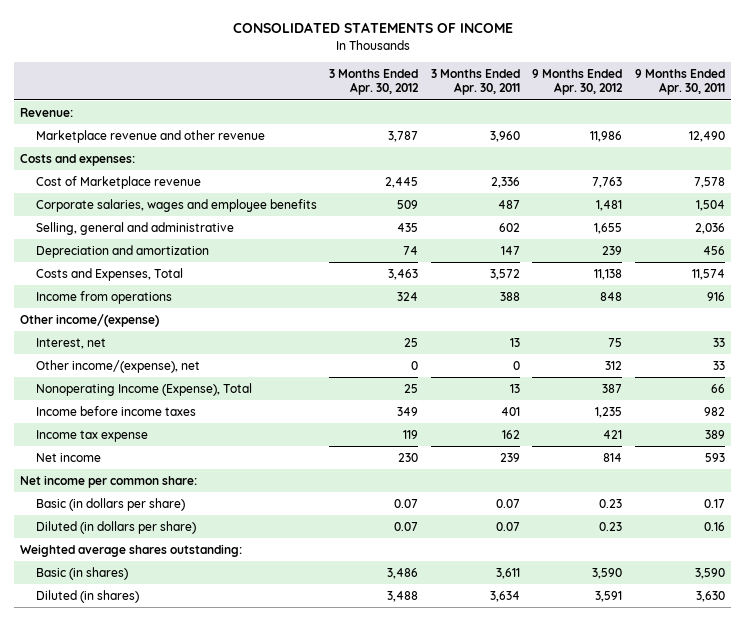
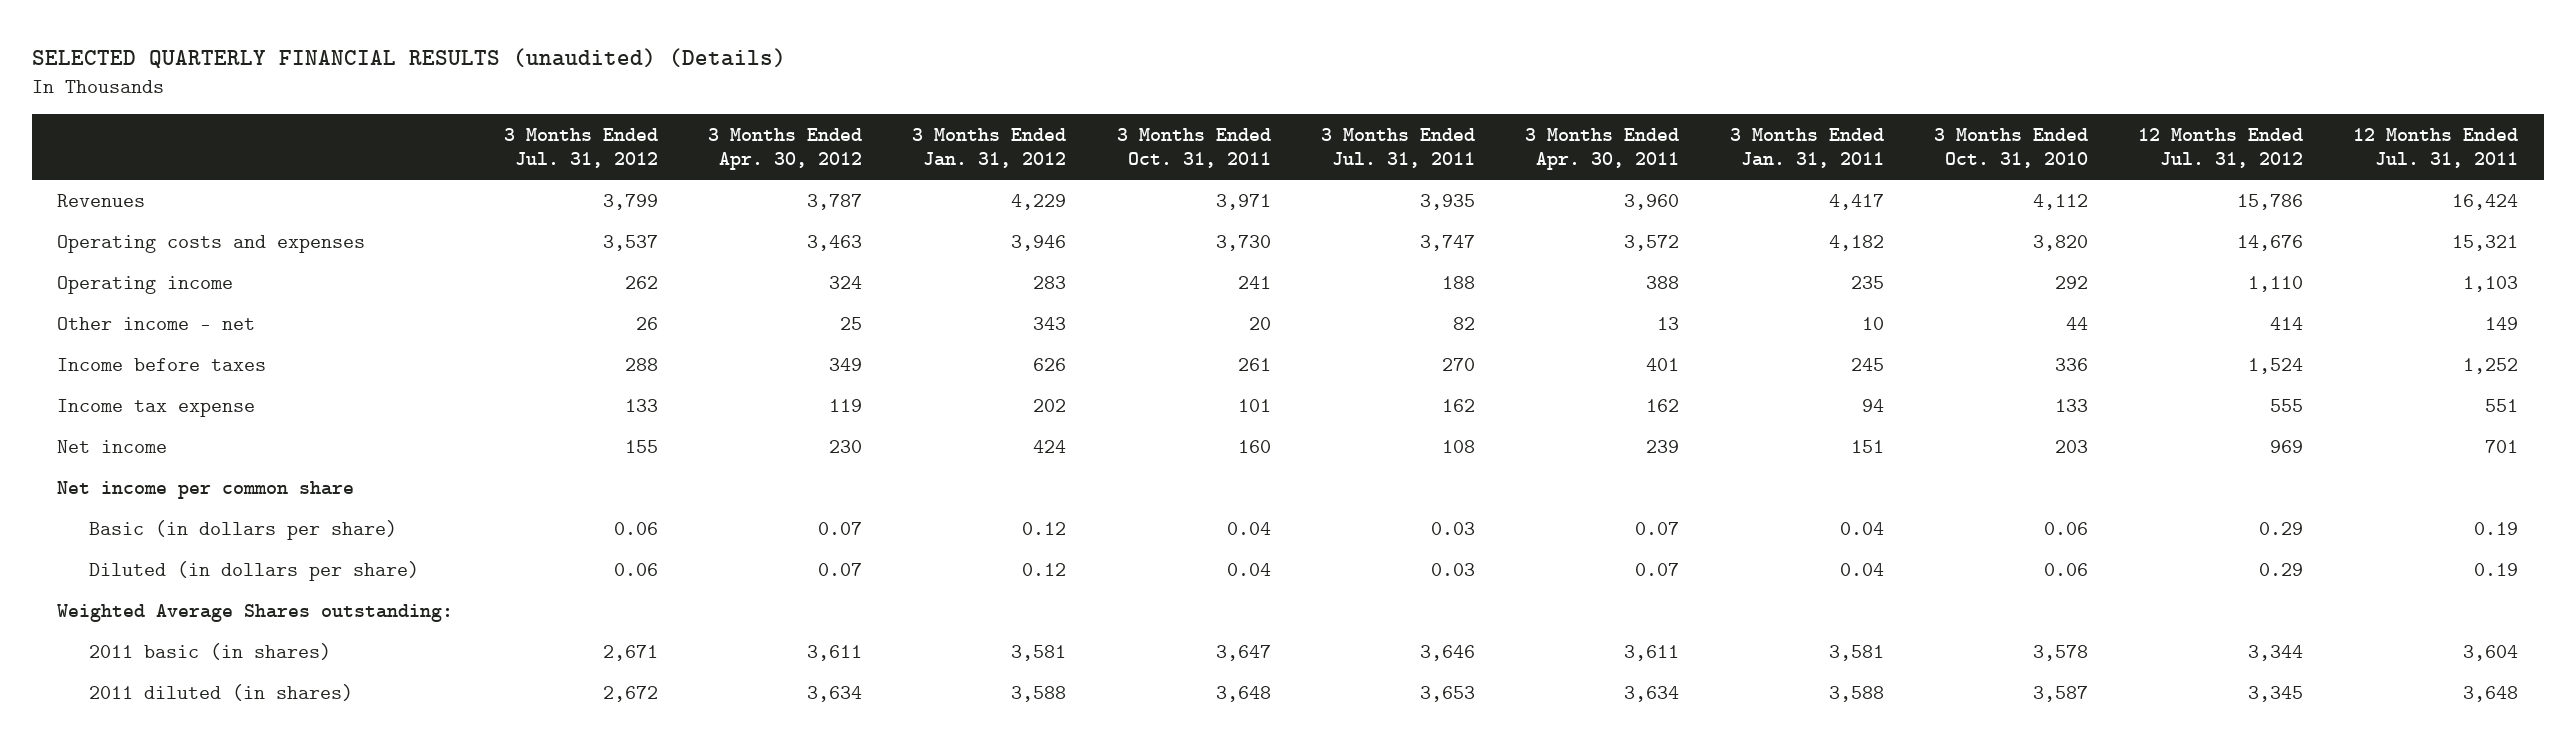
- CONSOLIDATED STATEMENTS OF INCOME
+ SELECTED QUARTERLY FINANCIAL RESULTS (unaudited) (Details)
- | 3 Months Ended Apr. 30, 2012 | 3 Months Ended Apr. 30, 2011 | 9 Months Ended Apr. 30, 2012 | 9 Months Ended Apr. 30, 2011
+ | 3 Months Ended Jul. 31, 2012 | 3 Months Ended Apr. 30, 2012 | 3 Months Ended Jan. 31, 2012 | 3 Months Ended Oct. 31, 2011 | 3 Months Ended Jul. 31, 2011 | 3 Months Ended Apr. 30, 2011 | 3 Months Ended Jan. 31, 2011 | 3 Months Ended Oct. 31, 2010 | 12 Months Ended Jul. 31, 2012 | 12 Months Ended Jul. 31, 2011
- Revenue:
- Marketplace revenue and other revenue | 3,787 | 3,960 | 11,986 | 12,490
- Costs and expenses:
- Cost of Marketplace revenue | 2,445 | 2,336 | 7,763 | 7,578
- Corporate salaries, wages and employee benefits | 509 | 487 | 1,481 | 1,504
- Selling, general and administrative | 435 | 602 | 1,655 | 2,036
- Depreciation and amortization | 74 | 147 | 239 | 456
- Costs and Expenses, Total | 3,463 | 3,572 | 11,138 | 11,574
- Income from operations | 324 | 388 | 848 | 916
- Other income/(expense)
- Interest, net | 25 | 13 | 75 | 33
- Other income/(expense), net | 0 | 0 | 312 | 33
- Nonoperating Income (Expense), Total | 25 | 13 | 387 | 66
- Income before income taxes | 349 | 401 | 1,235 | 982
+ Revenues | 3,799 | 3,787 | 4,229 | 3,971 | 3,935 | 3,960 | 4,417 | 4,112 | 15,786 | 16,424
+ Operating costs and expenses | 3,537 | 3,463 | 3,946 | 3,730 | 3,747 | 3,572 | 4,182 | 3,820 | 14,676 | 15,321
+ Operating income | 262 | 324 | 283 | 241 | 188 | 388 | 235 | 292 | 1,110 | 1,103
+ Other income - net | 26 | 25 | 343 | 20 | 82 | 13 | 10 | 44 | 414 | 149
+ Income before taxes | 288 | 349 | 626 | 261 | 270 | 401 | 245 | 336 | 1,524 | 1,252
- Net income per common share:
+ Net income per common share
- Weighted average shares outstanding:
- Basic (in shares) | 3,486 | 3,611 | 3,590 | 3,590
- Diluted (in shares) | 3,488 | 3,634 | 3,591 | 3,630
+ Weighted Average Shares outstanding:
+ 2011 basic (in shares) | 2,671 | 3,611 | 3,581 | 3,647 | 3,646 | 3,611 | 3,581 | 3,578 | 3,344 | 3,604
+ 2011 diluted (in shares) | 2,672 | 3,634 | 3,588 | 3,648 | 3,653 | 3,634 | 3,588 | 3,587 | 3,345 | 3,648

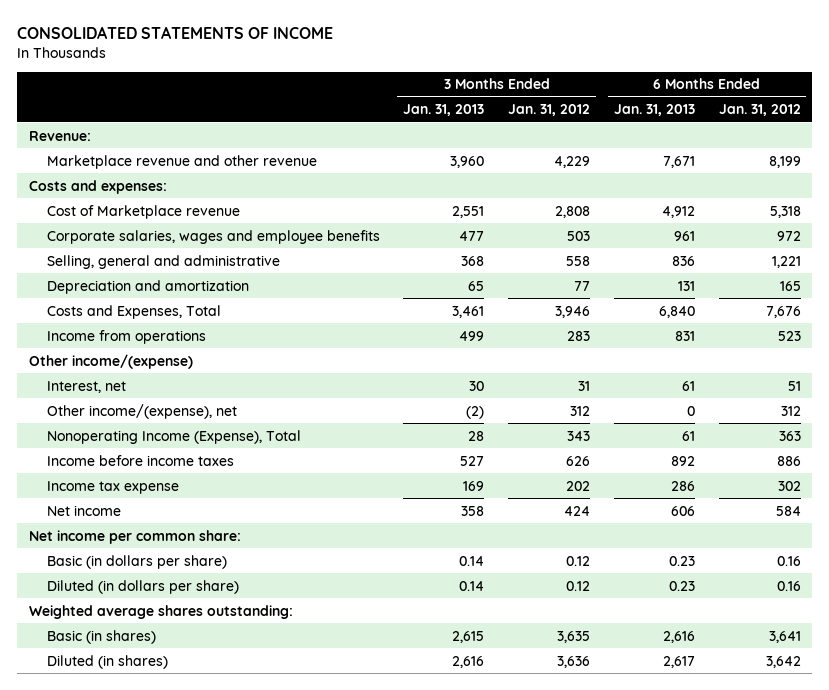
- SELECTED QUARTERLY FINANCIAL RESULTS (unaudited) (Details)
+ CONSOLIDATED STATEMENTS OF INCOME
- | 3 Months Ended Jul. 31, 2012 | 3 Months Ended Apr. 30, 2012 | 3 Months Ended Jan. 31, 2012 | 3 Months Ended Oct. 31, 2011 | 3 Months Ended Jul. 31, 2011 | 3 Months Ended Apr. 30, 2011 | 3 Months Ended Jan. 31, 2011 | 3 Months Ended Oct. 31, 2010 | 12 Months Ended Jul. 31, 2012 | 12 Months Ended Jul. 31, 2011
+ | 3 Months Ended Jan. 31, 2013 | 3 Months Ended Jan. 31, 2012 | 6 Months Ended Jan. 31, 2013 | 6 Months Ended Jan. 31, 2012
- Revenues | 3,799 | 3,787 | 4,229 | 3,971 | 3,935 | 3,960 | 4,417 | 4,112 | 15,786 | 16,424
- Operating costs and expenses | 3,537 | 3,463 | 3,946 | 3,730 | 3,747 | 3,572 | 4,182 | 3,820 | 14,676 | 15,321
- Operating income | 262 | 324 | 283 | 241 | 188 | 388 | 235 | 292 | 1,110 | 1,103
- Other income - net | 26 | 25 | 343 | 20 | 82 | 13 | 10 | 44 | 414 | 149
- Income before taxes | 288 | 349 | 626 | 261 | 270 | 401 | 245 | 336 | 1,524 | 1,252
+ Revenue:
+ Marketplace revenue and other revenue | 3,960 | 4,229 | 7,671 | 8,199
+ Costs and expenses:
+ Cost of Marketplace revenue | 2,551 | 2,808 | 4,912 | 5,318
+ Corporate salaries, wages and employee benefits | 477 | 503 | 961 | 972
+ Selling, general and administrative | 368 | 558 | 836 | 1,221
+ Depreciation and amortization | 65 | 77 | 131 | 165
+ Costs and Expenses, Total | 3,461 | 3,946 | 6,840 | 7,676
+ Income from operations | 499 | 283 | 831 | 523
+ Other income/(expense)
+ Interest, net | 30 | 31 | 61 | 51
+ Other income/(expense), net | (2) | 312 | 0 | 312
+ Nonoperating Income (Expense), Total | 28 | 343 | 61 | 363
+ Income before income taxes | 527 | 626 | 892 | 886
- Net income per common share
+ Net income per common share:
- Weighted Average Shares outstanding:
- 2011 basic (in shares) | 2,671 | 3,611 | 3,581 | 3,647 | 3,646 | 3,611 | 3,581 | 3,578 | 3,344 | 3,604
- 2011 diluted (in shares) | 2,672 | 3,634 | 3,588 | 3,648 | 3,653 | 3,634 | 3,588 | 3,587 | 3,345 | 3,648
+ Weighted average shares outstanding:
+ Basic (in shares) | 2,615 | 3,635 | 2,616 | 3,641
+ Diluted (in shares) | 2,616 | 3,636 | 2,617 | 3,642

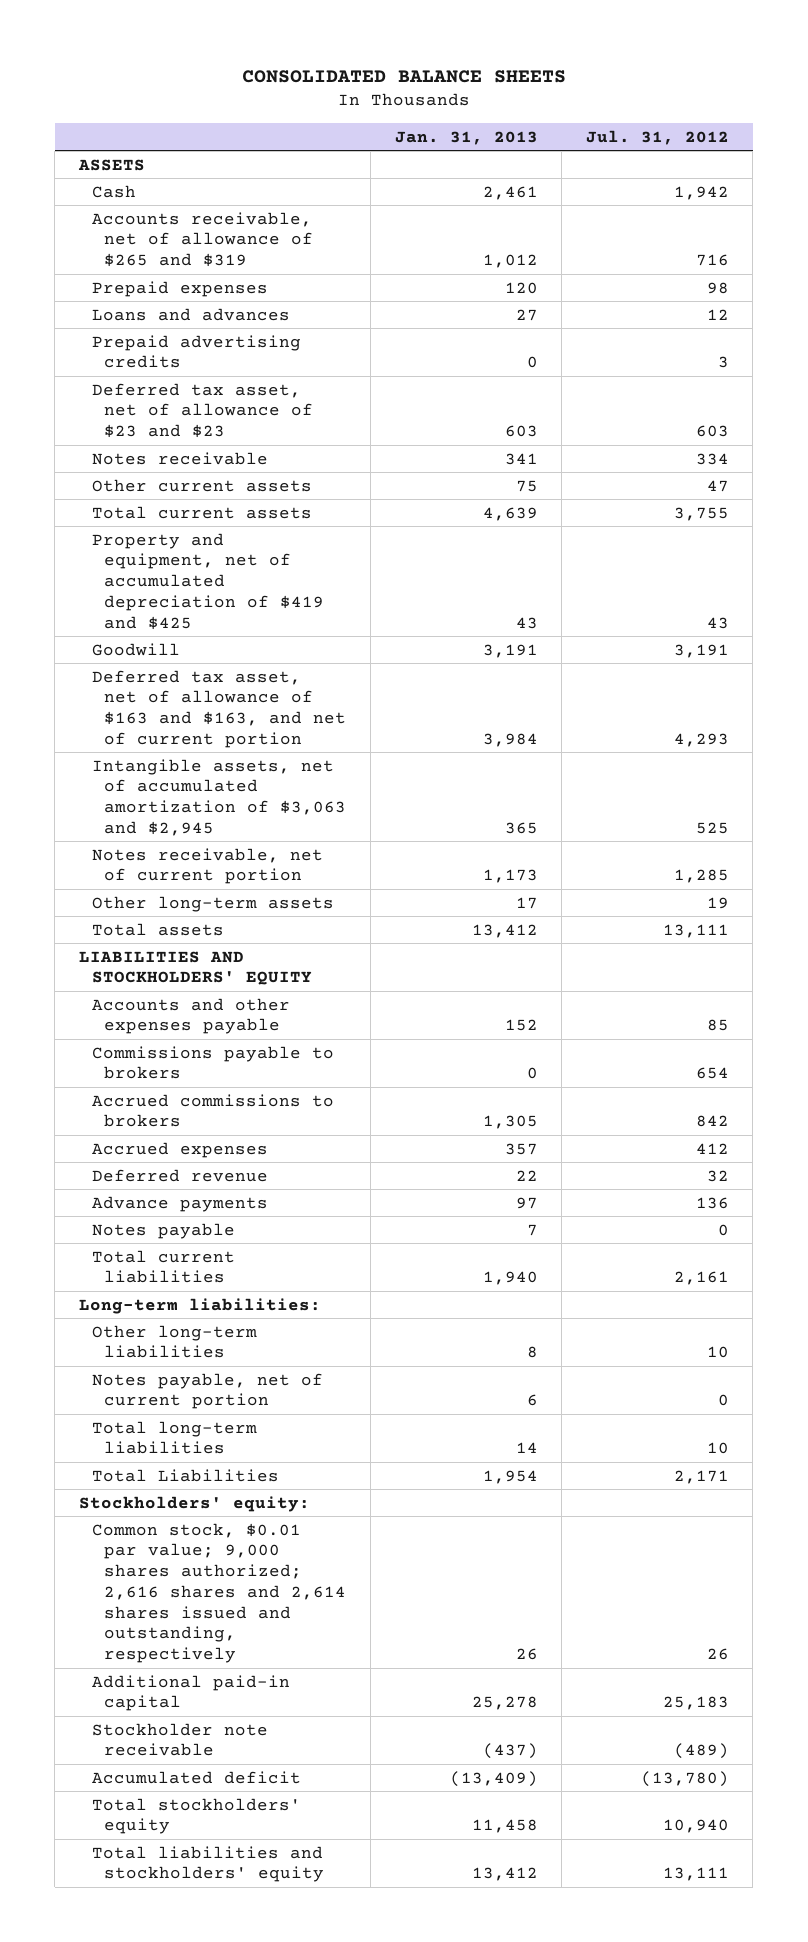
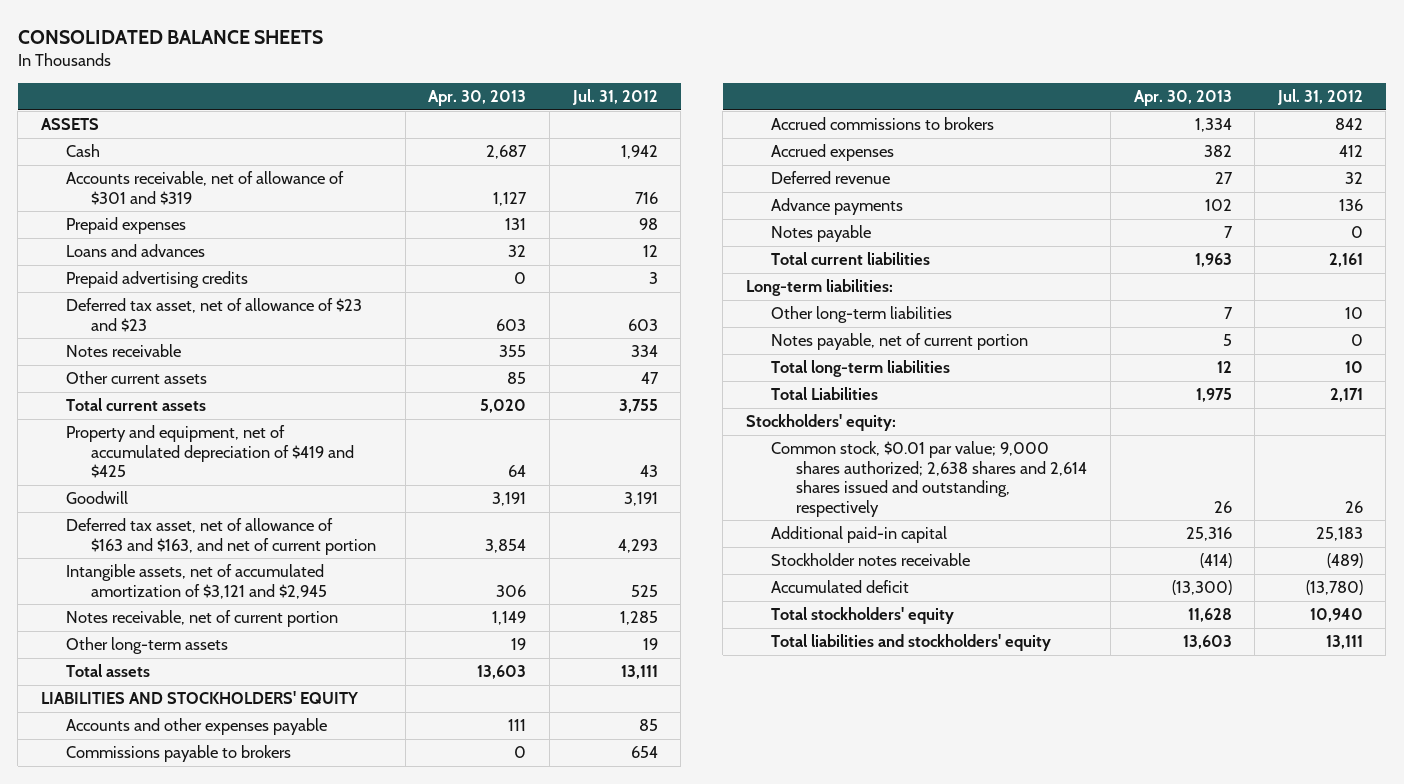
- | Jan. 31, 2013 | Jul. 31, 2012
+ | Apr. 30, 2013 | Jul. 31, 2012
- Accounts receivable, net of allowance of $265 and $319 | 1,012 | 716
+ Accounts receivable, net of allowance of $301 and $319 | 1,127 | 716
- Intangible assets, net of accumulated amortization of $3,063 and $2,945 | 365 | 525
+ Intangible assets, net of accumulated amortization of $3,121 and $2,945 | 306 | 525
- Common stock, $0.01 par value; 9,000 shares authorized; 2,616 shares and 2,614 shares issued and outstanding, respectively | 26 | 26
+ Common stock, $0.01 par value; 9,000 shares authorized; 2,638 shares and 2,614 shares issued and outstanding, respectively | 26 | 26
- Stockholder note receivable | (437) | (489)
+ Stockholder notes receivable | (414) | (489)

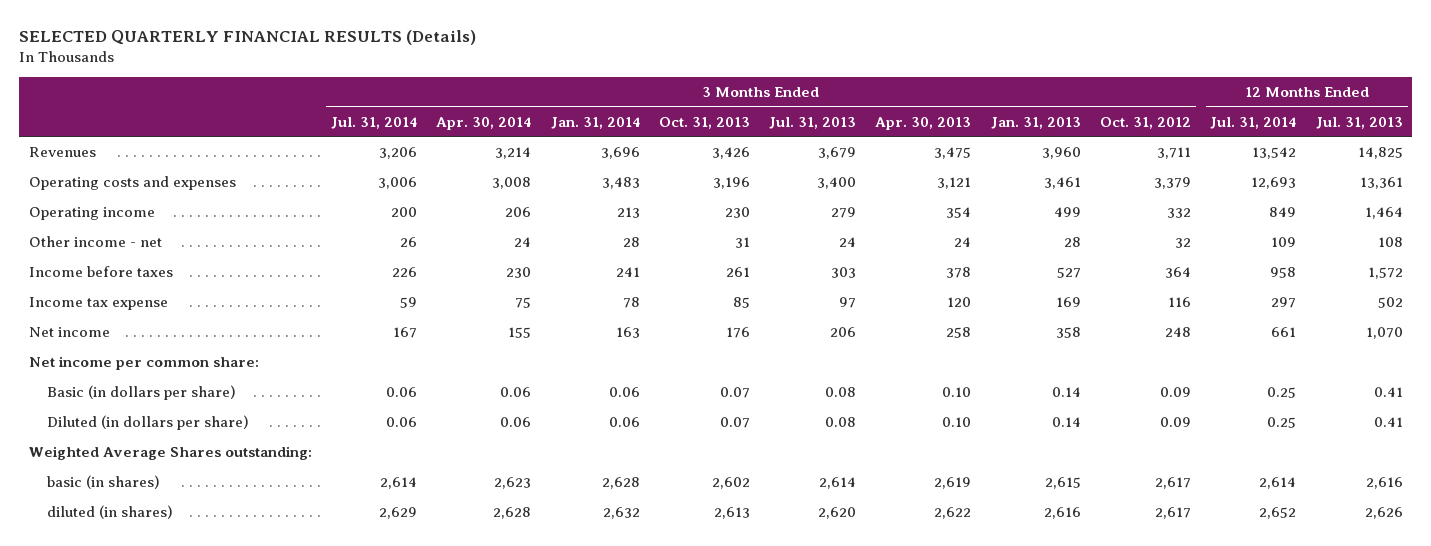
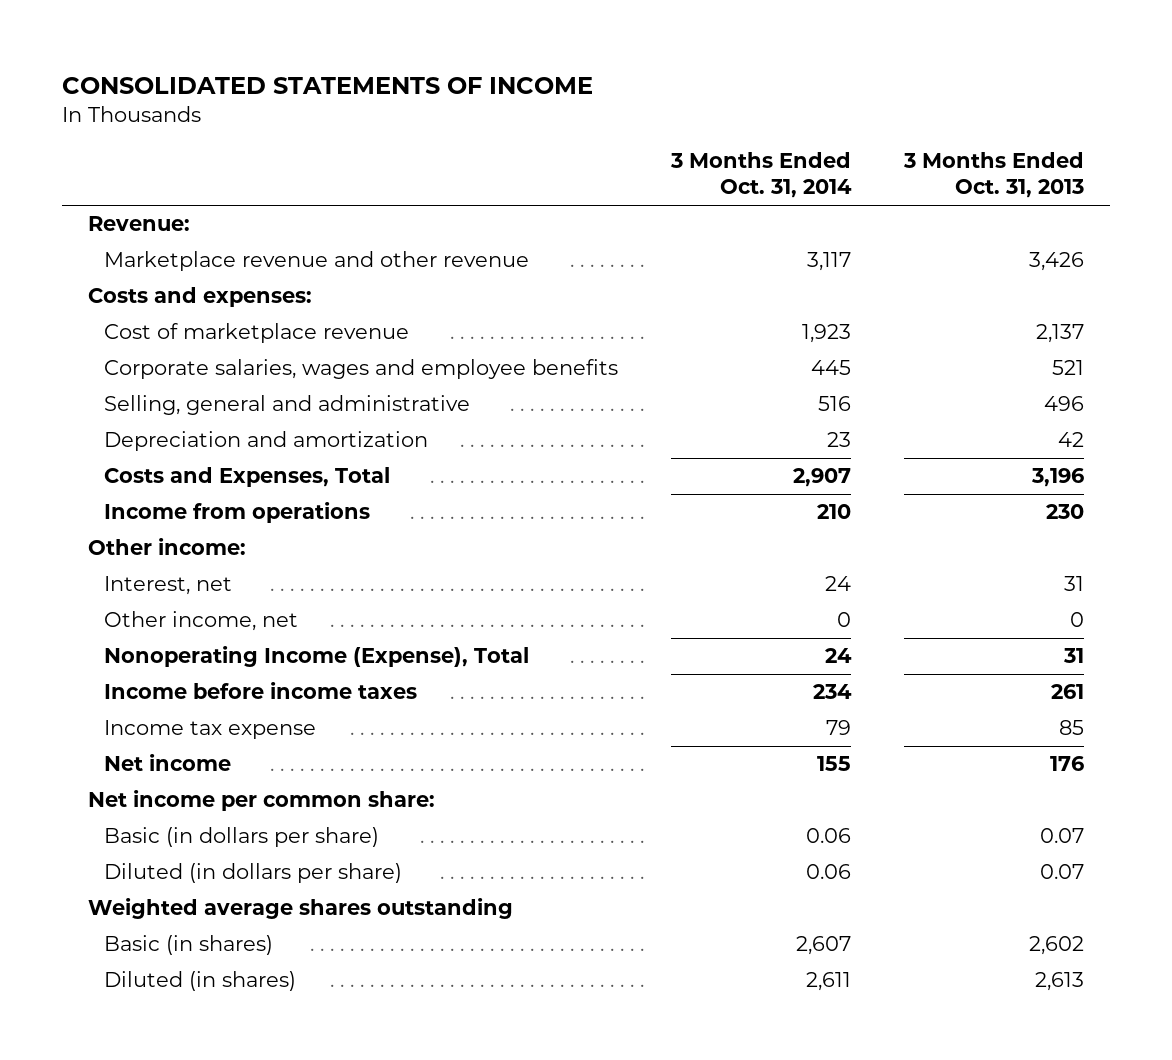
- SELECTED QUARTERLY FINANCIAL RESULTS (Details)
+ CONSOLIDATED STATEMENTS OF INCOME
- | 3 Months Ended Jul. 31, 2014 | 3 Months Ended Apr. 30, 2014 | 3 Months Ended Jan. 31, 2014 | 3 Months Ended Oct. 31, 2013 | 3 Months Ended Jul. 31, 2013 | 3 Months Ended Apr. 30, 2013 | 3 Months Ended Jan. 31, 2013 | 3 Months Ended Oct. 31, 2012 | 12 Months Ended Jul. 31, 2014 | 12 Months Ended Jul. 31, 2013
+ | 3 Months Ended Oct. 31, 2014 | 3 Months Ended Oct. 31, 2013
- Revenues | 3,206 | 3,214 | 3,696 | 3,426 | 3,679 | 3,475 | 3,960 | 3,711 | 13,542 | 14,825
- Operating costs and expenses | 3,006 | 3,008 | 3,483 | 3,196 | 3,400 | 3,121 | 3,461 | 3,379 | 12,693 | 13,361
- Operating income | 200 | 206 | 213 | 230 | 279 | 354 | 499 | 332 | 849 | 1,464
- Other income - net | 26 | 24 | 28 | 31 | 24 | 24 | 28 | 32 | 109 | 108
- Income before taxes | 226 | 230 | 241 | 261 | 303 | 378 | 527 | 364 | 958 | 1,572
+ Revenue:
+ Marketplace revenue and other revenue | 3,117 | 3,426
+ Costs and expenses:
+ Cost of marketplace revenue | 1,923 | 2,137
+ Corporate salaries, wages and employee benefits | 445 | 521
+ Selling, general and administrative | 516 | 496
+ Depreciation and amortization | 23 | 42
+ Costs and Expenses, Total | 2,907 | 3,196
+ Income from operations | 210 | 230
+ Other income:
+ Interest, net | 24 | 31
+ Other income, net | 0 | 0
+ Nonoperating Income (Expense), Total | 24 | 31
+ Income before income taxes | 234 | 261
- Weighted Average Shares outstanding:
- basic (in shares) | 2,614 | 2,623 | 2,628 | 2,602 | 2,614 | 2,619 | 2,615 | 2,617 | 2,614 | 2,616
- diluted (in shares) | 2,629 | 2,628 | 2,632 | 2,613 | 2,620 | 2,622 | 2,616 | 2,617 | 2,652 | 2,626
+ Weighted average shares outstanding
+ Basic (in shares) | 2,607 | 2,602
+ Diluted (in shares) | 2,611 | 2,613

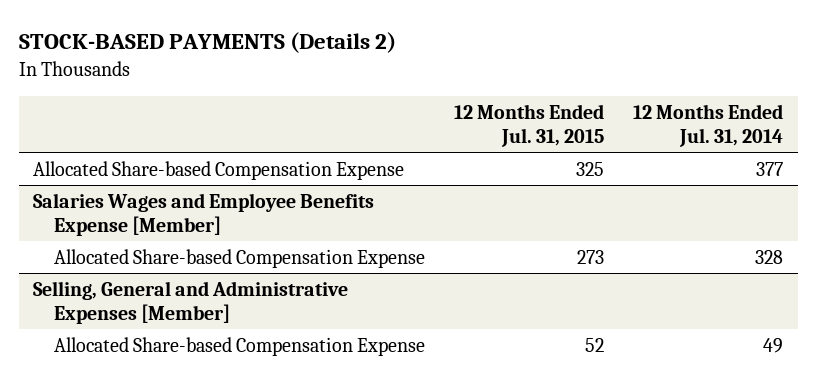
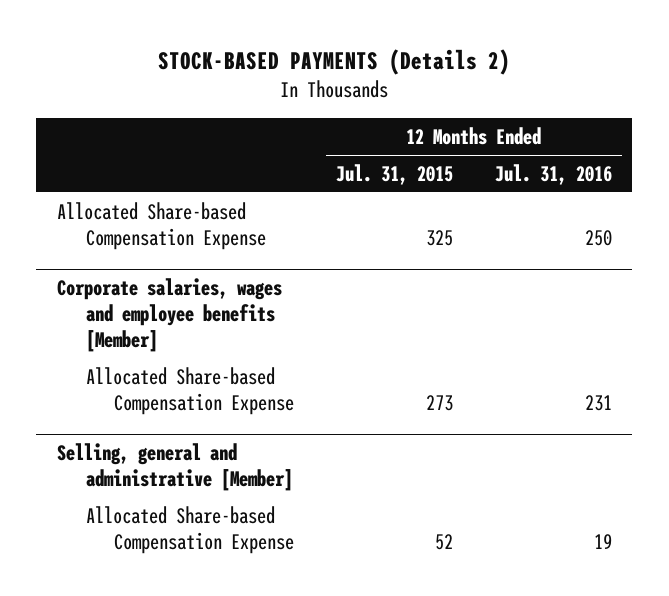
- | 12 Months Ended Jul. 31, 2015 | 12 Months Ended Jul. 31, 2014
+ | 12 Months Ended Jul. 31, 2015 | 12 Months Ended Jul. 31, 2016
- Salaries Wages and Employee Benefits Expense [Member]
+ Corporate salaries, wages and employee benefits [Member]
- Selling, General and Administrative Expenses [Member]
+ Selling, general and administrative [Member]

